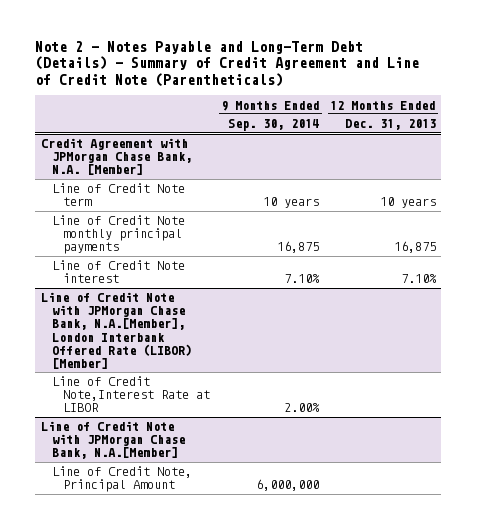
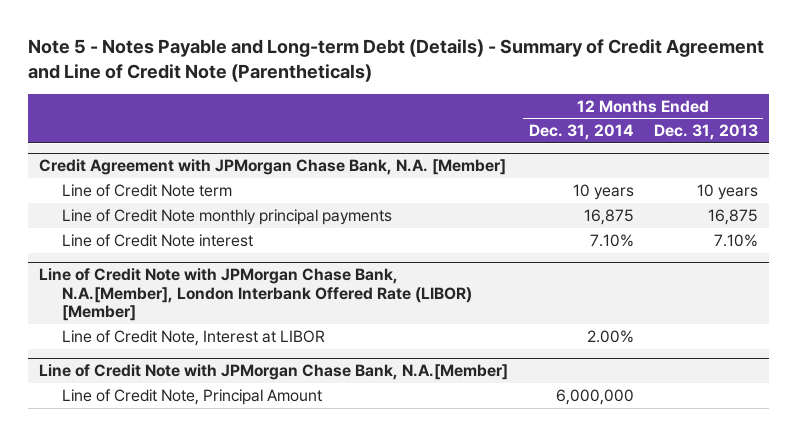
- Note 2 - Notes Payable and Long-Term Debt (Details) - Summary of Credit Agreement and Line of Credit Note (Parentheticals)
+ Note 5 - Notes Payable and Long-term Debt (Details) - Summary of Credit Agreement and Line of Credit Note (Parentheticals)
- | 9 Months Ended Sep. 30, 2014 | 12 Months Ended Dec. 31, 2013
+ | 12 Months Ended Dec. 31, 2014 | 12 Months Ended Dec. 31, 2013
@ Line of Credit Note with JPMorgan Chase Bank, N.A.[Member], London Interbank Offered Rate (LIBOR) [Member]
- Line of Credit Note,Interest Rate at LIBOR | 2.00% |
+ Line of Credit Note, Interest at LIBOR | 2.00% |

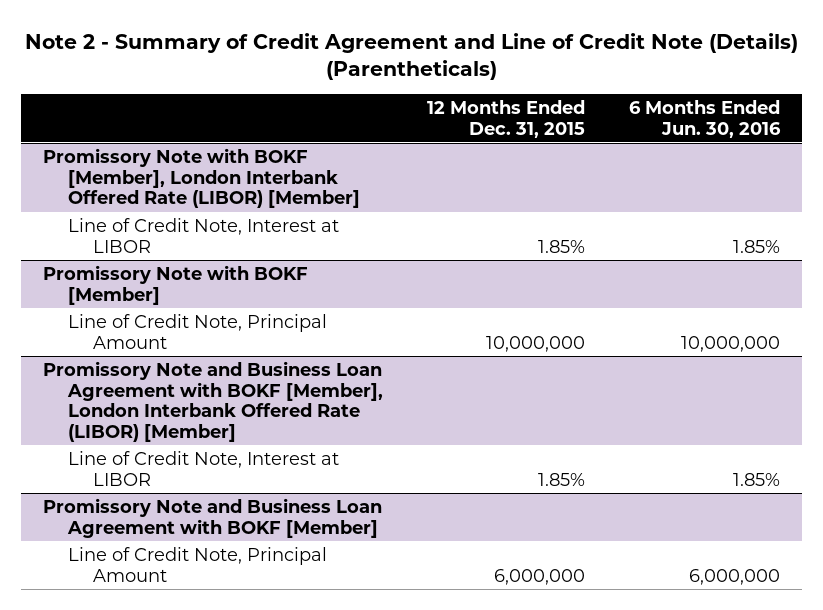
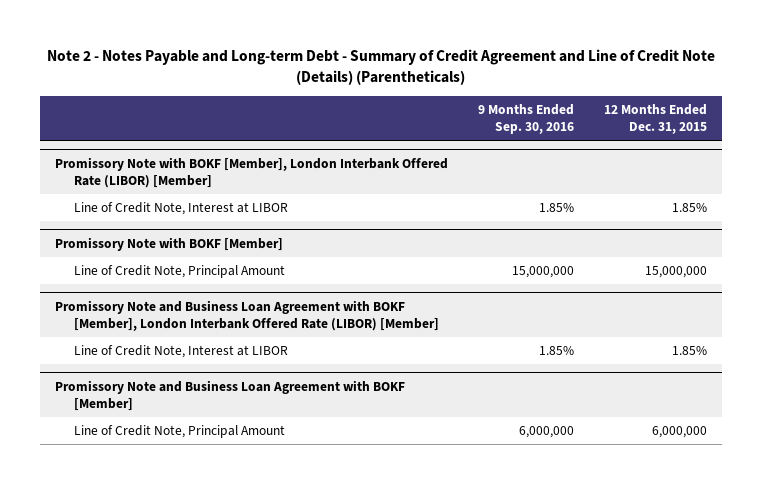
- Note 2 - Summary of Credit Agreement and Line of Credit Note (Details) (Parentheticals)
+ Note 2 - Notes Payable and Long-term Debt - Summary of Credit Agreement and Line of Credit Note (Details) (Parentheticals)
- | 12 Months Ended Dec. 31, 2015 | 6 Months Ended Jun. 30, 2016
+ | 9 Months Ended Sep. 30, 2016 | 12 Months Ended Dec. 31, 2015
@ Promissory Note with BOKF [Member]
- Line of Credit Note, Principal Amount | 10,000,000 | 10,000,000
+ Line of Credit Note, Principal Amount | 15,000,000 | 15,000,000

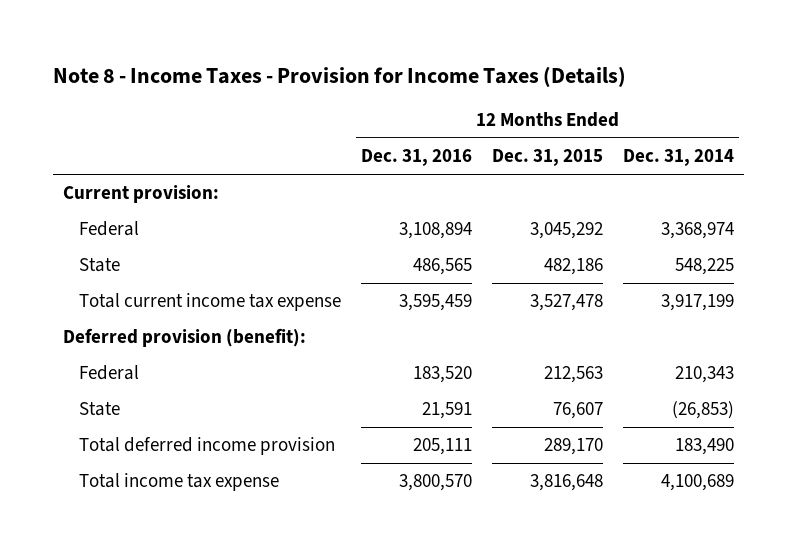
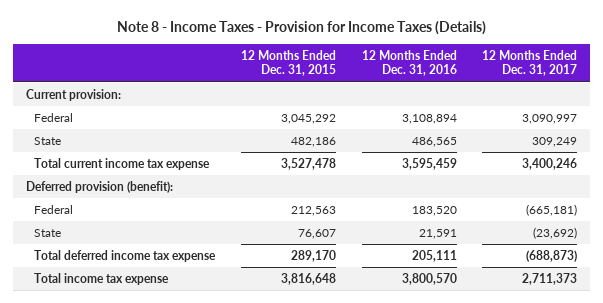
- | 12 Months Ended Dec. 31, 2016 | 12 Months Ended Dec. 31, 2015 | 12 Months Ended Dec. 31, 2014
+ | 12 Months Ended Dec. 31, 2015 | 12 Months Ended Dec. 31, 2016 | 12 Months Ended Dec. 31, 2017
- Total deferred income provision | 205,111 | 289,170 | 183,490
+ Total deferred income tax expense | 289,170 | 205,111 | (688,873)

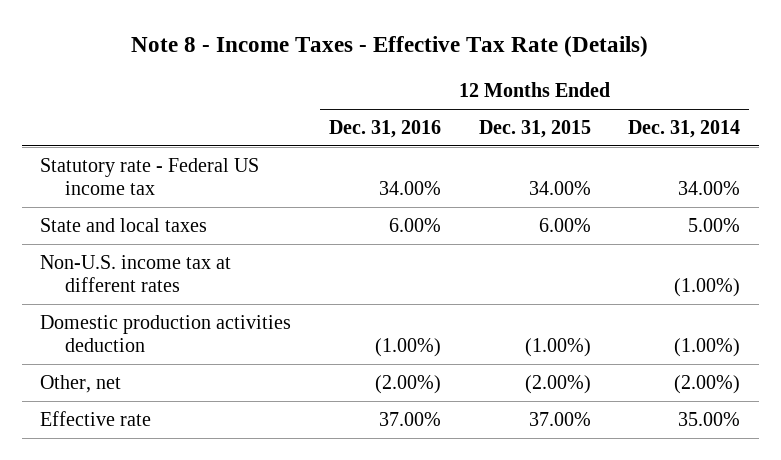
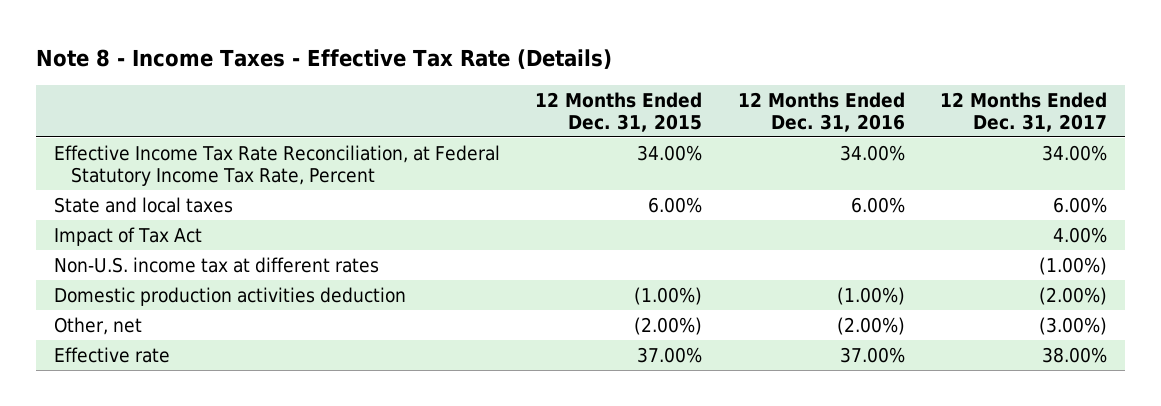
- | 12 Months Ended Dec. 31, 2016 | 12 Months Ended Dec. 31, 2015 | 12 Months Ended Dec. 31, 2014
+ | 12 Months Ended Dec. 31, 2015 | 12 Months Ended Dec. 31, 2016 | 12 Months Ended Dec. 31, 2017
- Statutory rate - Federal US income tax | 34.00% | 34.00% | 34.00%
+ Effective Income Tax Rate Reconciliation, at Federal Statutory Income Tax Rate, Percent | 34.00% | 34.00% | 34.00%
+ Impact of Tax Act | | | 4.00%

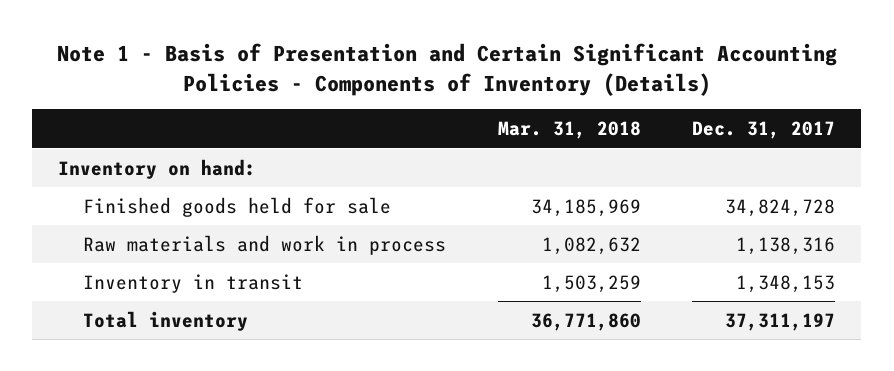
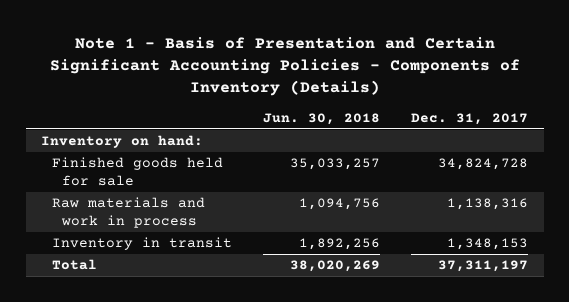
- | Mar. 31, 2018 | Dec. 31, 2017
+ | Jun. 30, 2018 | Dec. 31, 2017
- Total inventory | 36,771,860 | 37,311,197
+ Total | 38,020,269 | 37,311,197

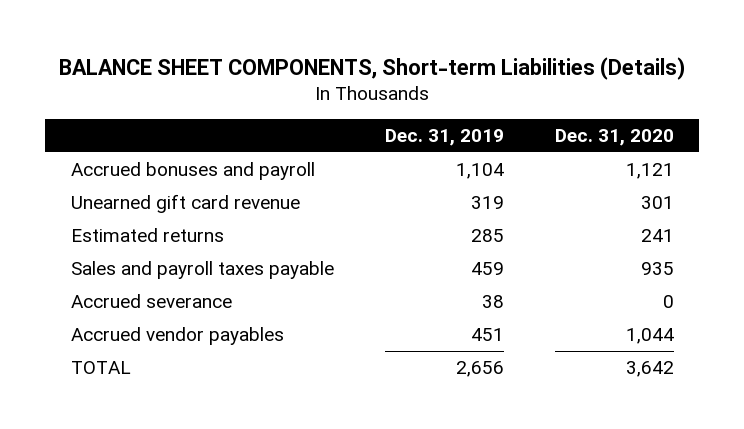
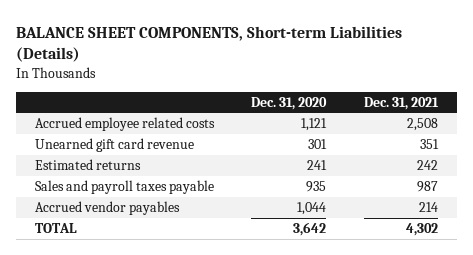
- | Dec. 31, 2019 | Dec. 31, 2020
+ | Dec. 31, 2020 | Dec. 31, 2021
- Accrued bonuses and payroll | 1,104 | 1,121
+ Accrued employee related costs | 1,121 | 2,508
- Accrued severance | 38 | 0

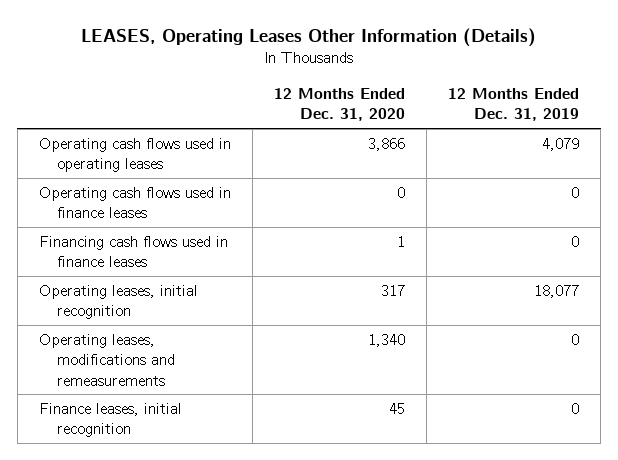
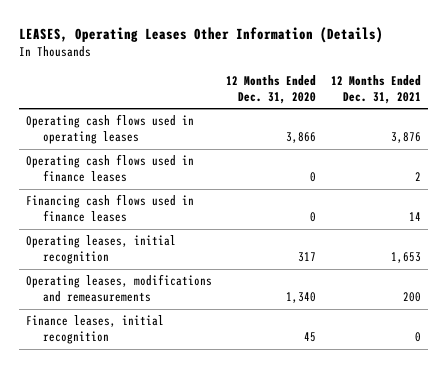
- | 12 Months Ended Dec. 31, 2020 | 12 Months Ended Dec. 31, 2019
+ | 12 Months Ended Dec. 31, 2020 | 12 Months Ended Dec. 31, 2021
- Financing cash flows used in finance leases | 1 | 0
+ Financing cash flows used in finance leases | 0 | 14

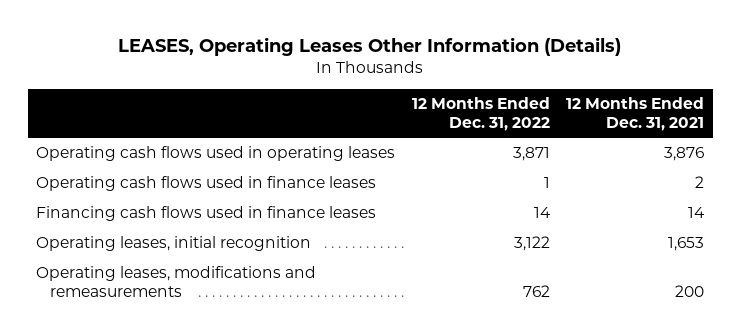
- | 12 Months Ended Dec. 31, 2020 | 12 Months Ended Dec. 31, 2021
+ | 12 Months Ended Dec. 31, 2022 | 12 Months Ended Dec. 31, 2021
- Finance leases, initial recognition | 45 | 0

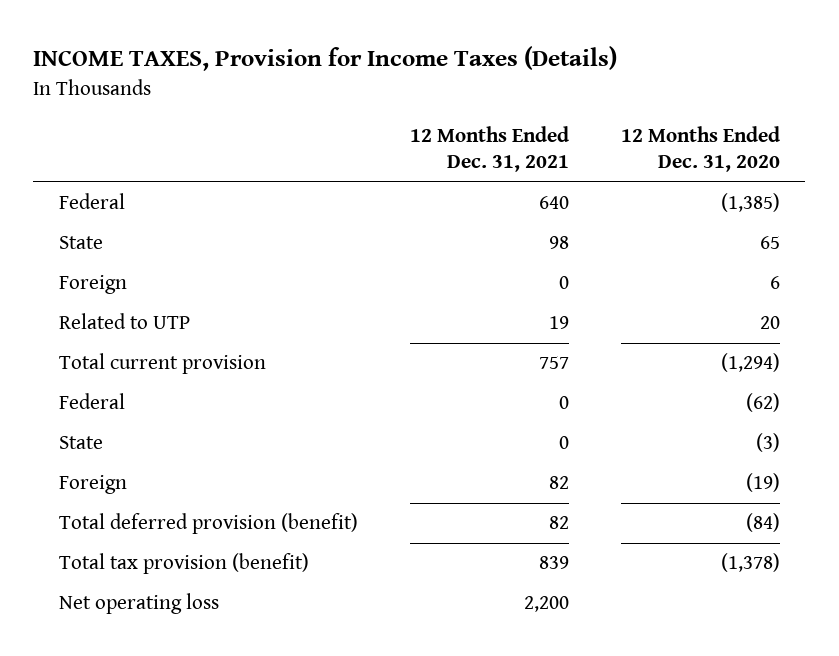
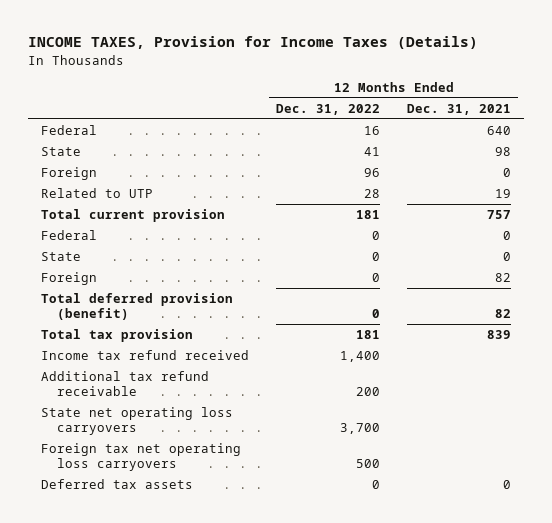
- | 12 Months Ended Dec. 31, 2021 | 12 Months Ended Dec. 31, 2020
+ | 12 Months Ended Dec. 31, 2022 | 12 Months Ended Dec. 31, 2021
- Total tax provision (benefit) | 839 | (1,378)
- Net operating loss | 2,200 |
+ Total tax provision | 181 | 839
+ Income tax refund received | 1,400 |
+ Additional tax refund receivable | 200 |
+ State net operating loss carryovers | 3,700 |
+ Foreign tax net operating loss carryovers | 500 |
+ Deferred tax assets | 0 | 0

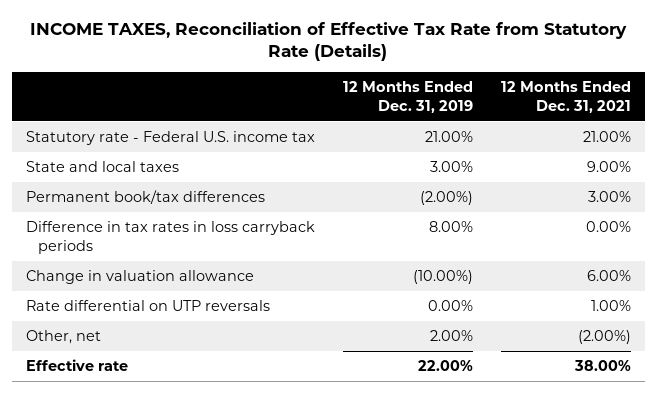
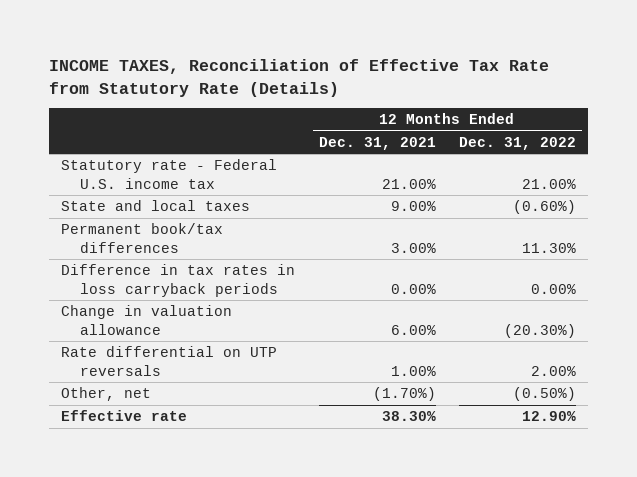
- | 12 Months Ended Dec. 31, 2019 | 12 Months Ended Dec. 31, 2021
+ | 12 Months Ended Dec. 31, 2021 | 12 Months Ended Dec. 31, 2022
- Other, net | 2.00% | (2.00%)
- Effective rate | 22.00% | 38.00%
+ Other, net | (1.70%) | (0.50%)
+ Effective rate | 38.30% | 12.90%

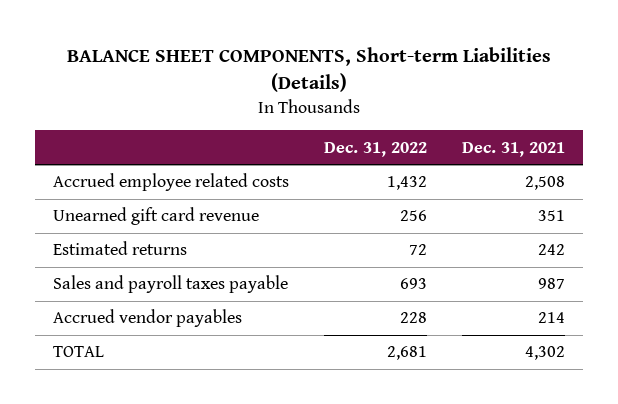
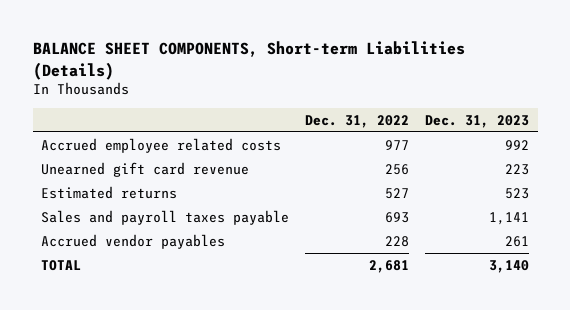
- | Dec. 31, 2022 | Dec. 31, 2021
+ | Dec. 31, 2022 | Dec. 31, 2023
- Accrued employee related costs | 1,432 | 2,508
+ Accrued employee related costs | 977 | 992
- Estimated returns | 72 | 242
+ Estimated returns | 527 | 523

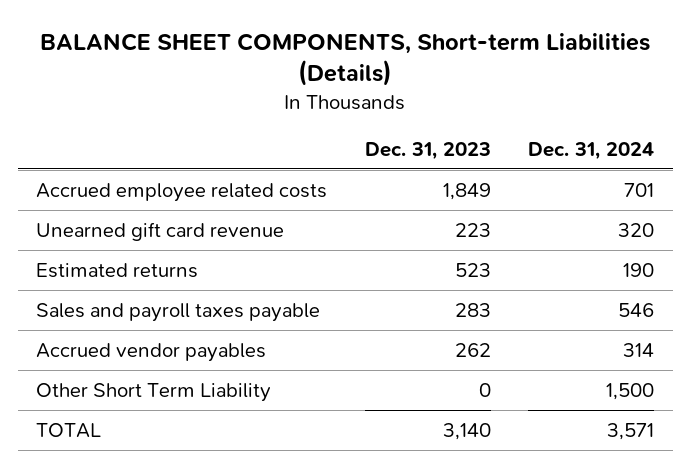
- | Dec. 31, 2022 | Dec. 31, 2023
+ | Dec. 31, 2023 | Dec. 31, 2024
- Accrued employee related costs | 977 | 992
+ Accrued employee related costs | 1,849 | 701
- Sales and payroll taxes payable | 693 | 1,141
- Accrued vendor payables | 228 | 261
+ Sales and payroll taxes payable | 283 | 546
+ Accrued vendor payables | 262 | 314
+ Other Short Term Liability | 0 | 1,500

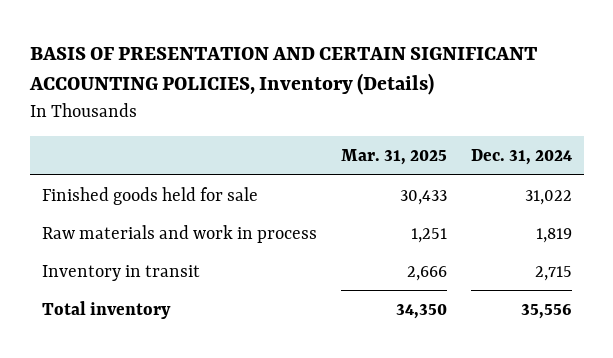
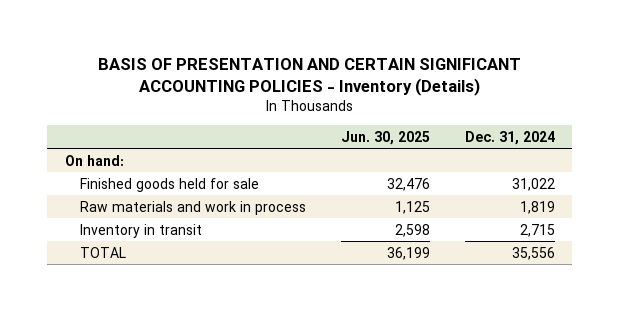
- BASIS OF PRESENTATION AND CERTAIN SIGNIFICANT ACCOUNTING POLICIES, Inventory (Details)
+ BASIS OF PRESENTATION AND CERTAIN SIGNIFICANT ACCOUNTING POLICIES - Inventory (Details)
- | Mar. 31, 2025 | Dec. 31, 2024
+ | Jun. 30, 2025 | Dec. 31, 2024
+ On hand:
- Total inventory | 34,350 | 35,556
+ TOTAL | 36,199 | 35,556

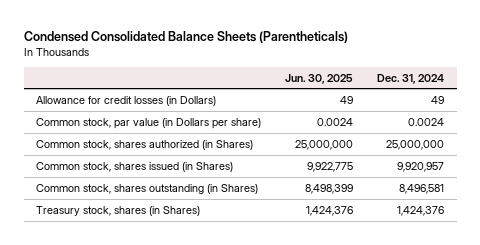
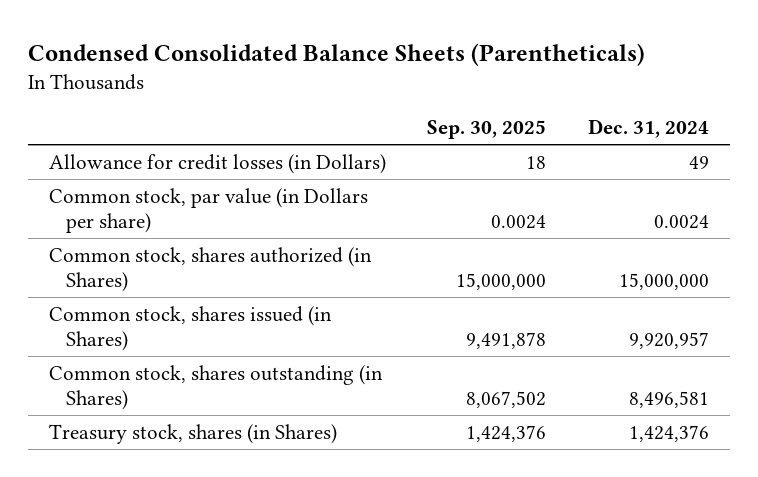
- | Jun. 30, 2025 | Dec. 31, 2024
+ | Sep. 30, 2025 | Dec. 31, 2024
- Common stock, shares authorized (in Shares) | 25,000,000 | 25,000,000
+ Common stock, shares authorized (in Shares) | 15,000,000 | 15,000,000

